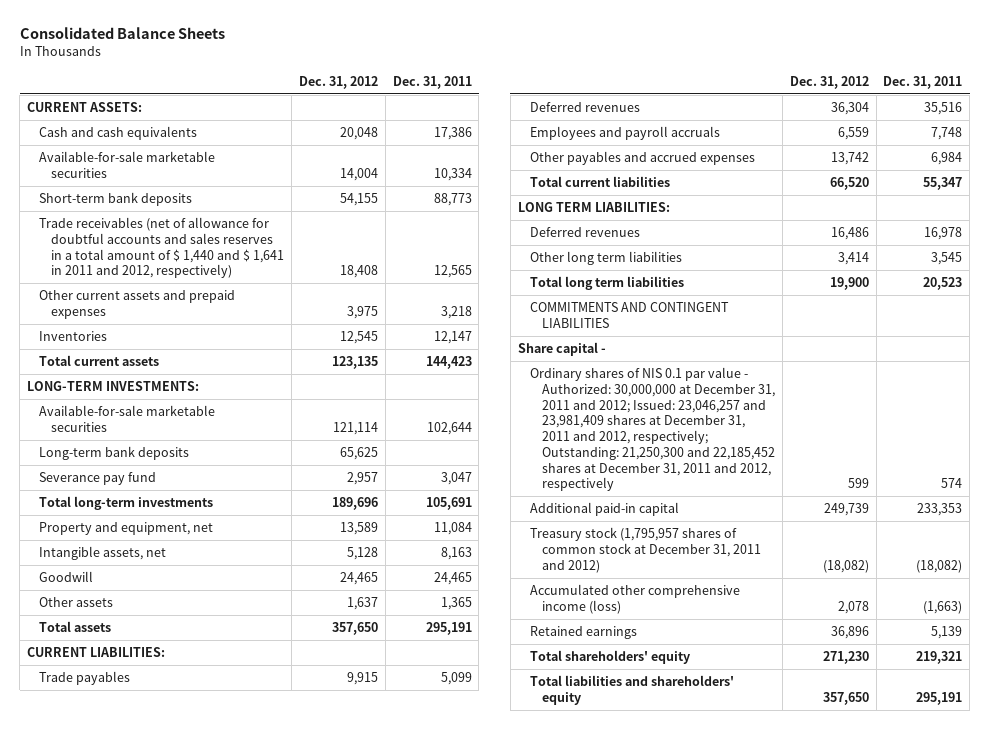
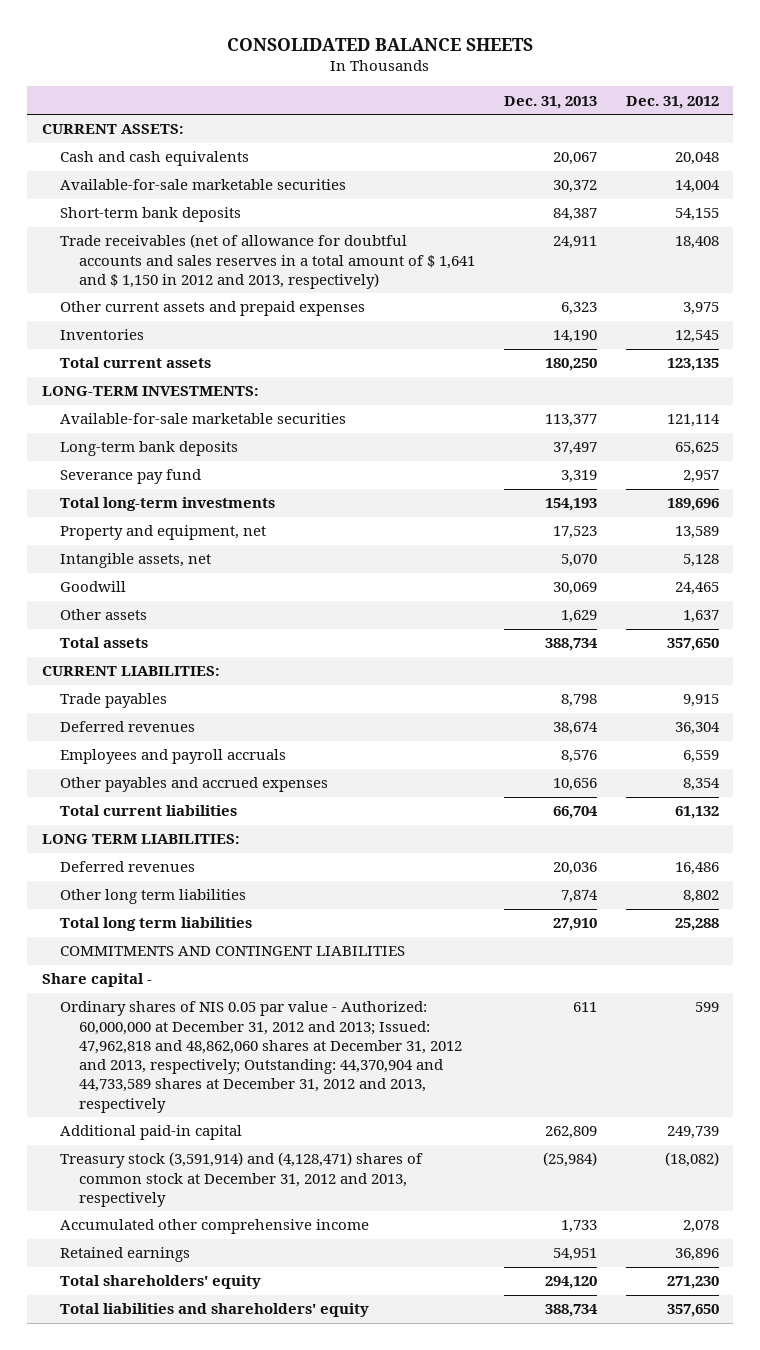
- Consolidated Balance Sheets
+ CONSOLIDATED BALANCE SHEETS
- | Dec. 31, 2012 | Dec. 31, 2011
+ | Dec. 31, 2013 | Dec. 31, 2012
- Trade receivables (net of allowance for doubtful accounts and sales reserves in a total amount of $ 1,440 and $ 1,641 in 2011 and 2012, respectively) | 18,408 | 12,565
+ Trade receivables (net of allowance for doubtful accounts and sales reserves in a total amount of $ 1,641 and $ 1,150 in 2012 and 2013, respectively) | 24,911 | 18,408
- Other payables and accrued expenses | 13,742 | 6,984
- Total current liabilities | 66,520 | 55,347
+ Other payables and accrued expenses | 10,656 | 8,354
+ Total current liabilities | 66,704 | 61,132
- Other long term liabilities | 3,414 | 3,545
- Total long term liabilities | 19,900 | 20,523
+ Other long term liabilities | 7,874 | 8,802
+ Total long term liabilities | 27,910 | 25,288
- Ordinary shares of NIS 0.1 par value - Authorized: 30,000,000 at December 31, 2011 and 2012; Issued: 23,046,257 and 23,981,409 shares at December 31, 2011 and 2012, respectively; Outstanding: 21,250,300 and 22,185,452 shares at December 31, 2011 and 2012, respectively | 599 | 574
+ Ordinary shares of NIS 0.05 par value - Authorized: 60,000,000 at December 31, 2012 and 2013; Issued: 47,962,818 and 48,862,060 shares at December 31, 2012 and 2013, respectively; Outstanding: 44,370,904 and 44,733,589 shares at December 31, 2012 and 2013, respectively | 611 | 599
- Treasury stock (1,795,957 shares of common stock at December 31, 2011 and 2012) | (18,082) | (18,082)
- Accumulated other comprehensive income (loss) | 2,078 | (1,663)
+ Treasury stock (3,591,914) and (4,128,471) shares of common stock at December 31, 2012 and 2013, respectively | (25,984) | (18,082)
+ Accumulated other comprehensive income | 1,733 | 2,078

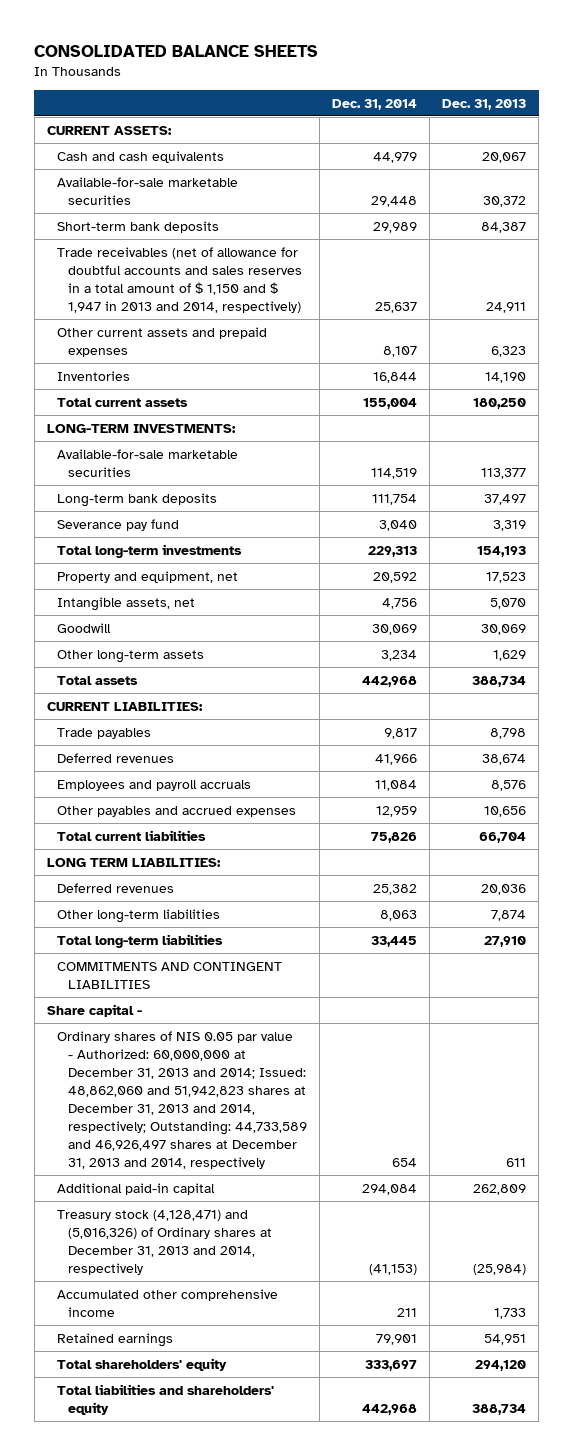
- | Dec. 31, 2013 | Dec. 31, 2012
+ | Dec. 31, 2014 | Dec. 31, 2013
- Trade receivables (net of allowance for doubtful accounts and sales reserves in a total amount of $ 1,641 and $ 1,150 in 2012 and 2013, respectively) | 24,911 | 18,408
+ Trade receivables (net of allowance for doubtful accounts and sales reserves in a total amount of $ 1,150 and $ 1,947 in 2013 and 2014, respectively) | 25,637 | 24,911
- Other assets | 1,629 | 1,637
+ Other long-term assets | 3,234 | 1,629
- Other long term liabilities | 7,874 | 8,802
- Total long term liabilities | 27,910 | 25,288
+ Other long-term liabilities | 8,063 | 7,874
+ Total long-term liabilities | 33,445 | 27,910
- Ordinary shares of NIS 0.05 par value - Authorized: 60,000,000 at December 31, 2012 and 2013; Issued: 47,962,818 and 48,862,060 shares at December 31, 2012 and 2013, respectively; Outstanding: 44,370,904 and 44,733,589 shares at December 31, 2012 and 2013, respectively | 611 | 599
+ Ordinary shares of NIS 0.05 par value - Authorized: 60,000,000 at December 31, 2013 and 2014; Issued: 48,862,060 and 51,942,823 shares at December 31, 2013 and 2014, respectively; Outstanding: 44,733,589 and 46,926,497 shares at December 31, 2013 and 2014, respectively | 654 | 611
- Treasury stock (3,591,914) and (4,128,471) shares of common stock at December 31, 2012 and 2013, respectively | (25,984) | (18,082)
+ Treasury stock (4,128,471) and (5,016,326) of Ordinary shares at December 31, 2013 and 2014, respectively | (41,153) | (25,984)

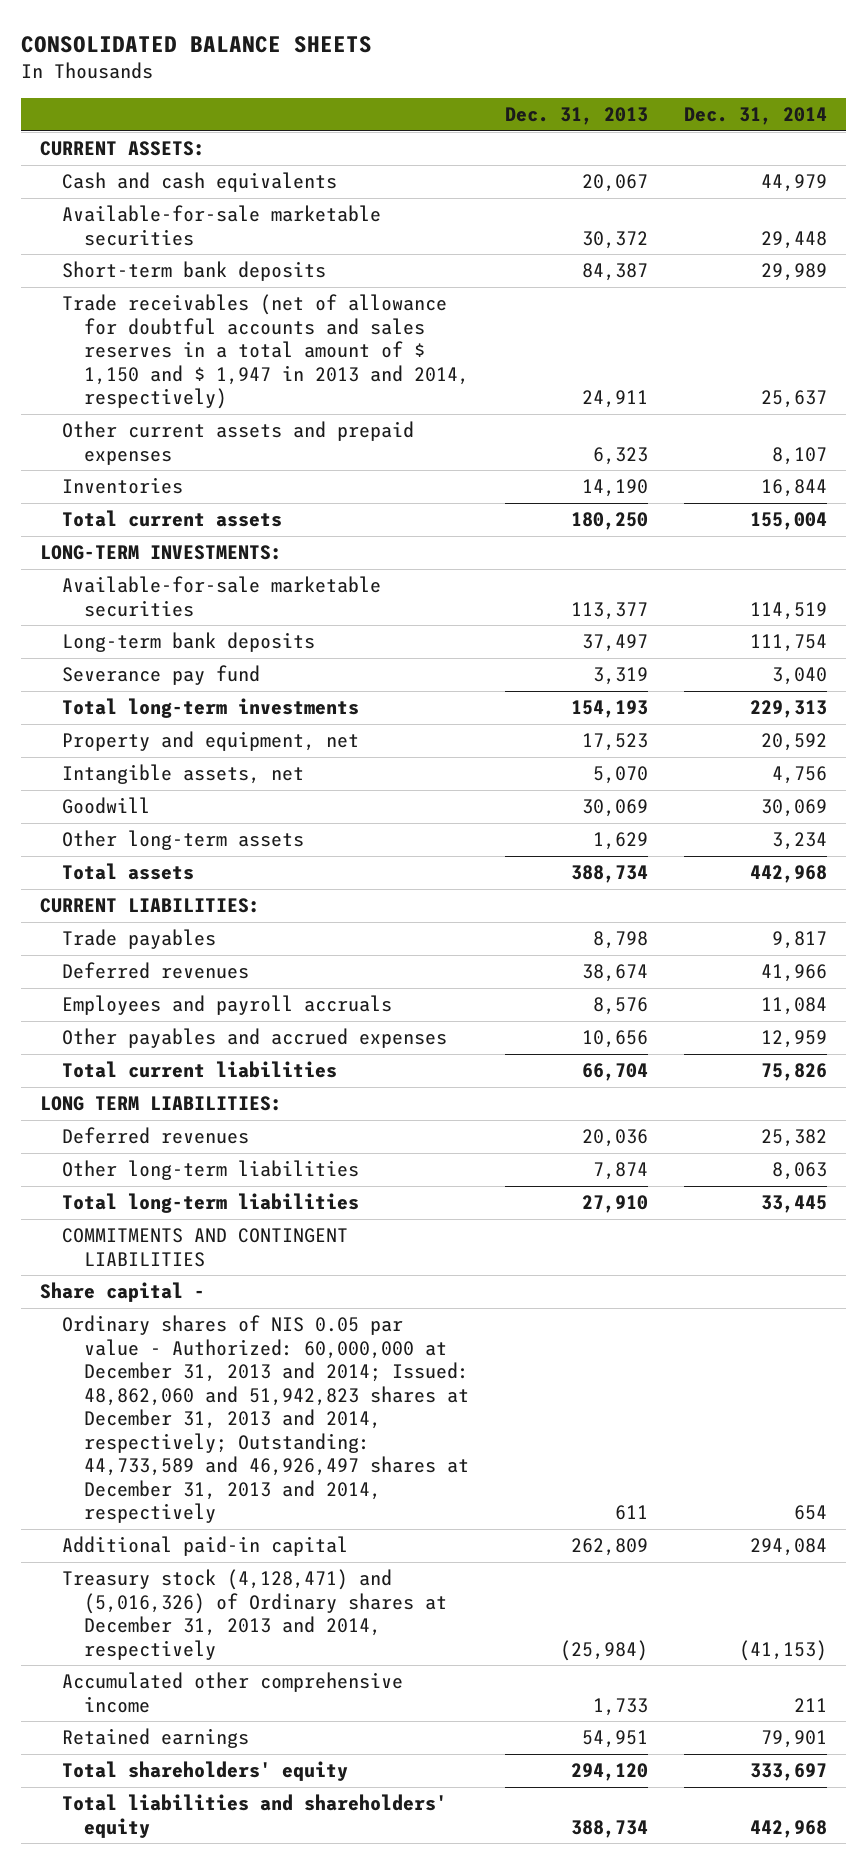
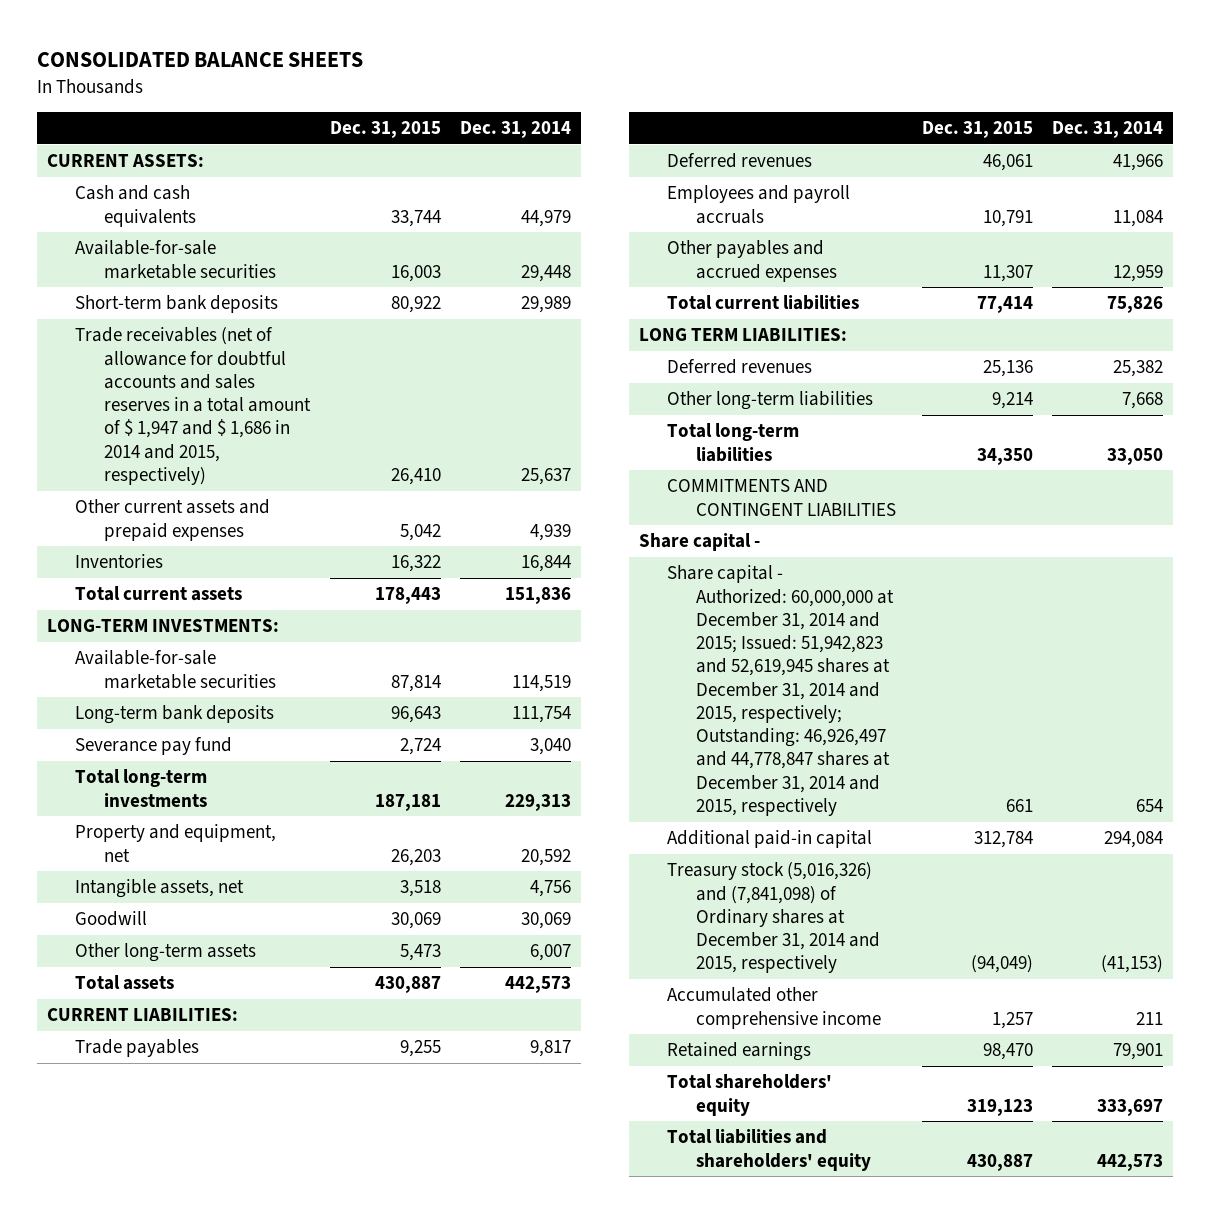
- | Dec. 31, 2013 | Dec. 31, 2014
+ | Dec. 31, 2015 | Dec. 31, 2014
- Trade receivables (net of allowance for doubtful accounts and sales reserves in a total amount of $ 1,150 and $ 1,947 in 2013 and 2014, respectively) | 24,911 | 25,637
- Other current assets and prepaid expenses | 6,323 | 8,107
+ Trade receivables (net of allowance for doubtful accounts and sales reserves in a total amount of $ 1,947 and $ 1,686 in 2014 and 2015, respectively) | 26,410 | 25,637
+ Other current assets and prepaid expenses | 5,042 | 4,939
- Total current assets | 180,250 | 155,004
+ Total current assets | 178,443 | 151,836
- Other long-term assets | 1,629 | 3,234
- Total assets | 388,734 | 442,968
+ Other long-term assets | 5,473 | 6,007
+ Total assets | 430,887 | 442,573
- Other long-term liabilities | 7,874 | 8,063
- Total long-term liabilities | 27,910 | 33,445
+ Other long-term liabilities | 9,214 | 7,668
+ Total long-term liabilities | 34,350 | 33,050
- Ordinary shares of NIS 0.05 par value - Authorized: 60,000,000 at December 31, 2013 and 2014; Issued: 48,862,060 and 51,942,823 shares at December 31, 2013 and 2014, respectively; Outstanding: 44,733,589 and 46,926,497 shares at December 31, 2013 and 2014, respectively | 611 | 654
+ Share capital - Authorized: 60,000,000 at December 31, 2014 and 2015; Issued: 51,942,823 and 52,619,945 shares at December 31, 2014 and 2015, respectively; Outstanding: 46,926,497 and 44,778,847 shares at December 31, 2014 and 2015, respectively | 661 | 654
- Treasury stock (4,128,471) and (5,016,326) of Ordinary shares at December 31, 2013 and 2014, respectively | (25,984) | (41,153)
+ Treasury stock (5,016,326) and (7,841,098) of Ordinary shares at December 31, 2014 and 2015, respectively | (94,049) | (41,153)
- Total liabilities and shareholders' equity | 388,734 | 442,968
+ Total liabilities and shareholders' equity | 430,887 | 442,573

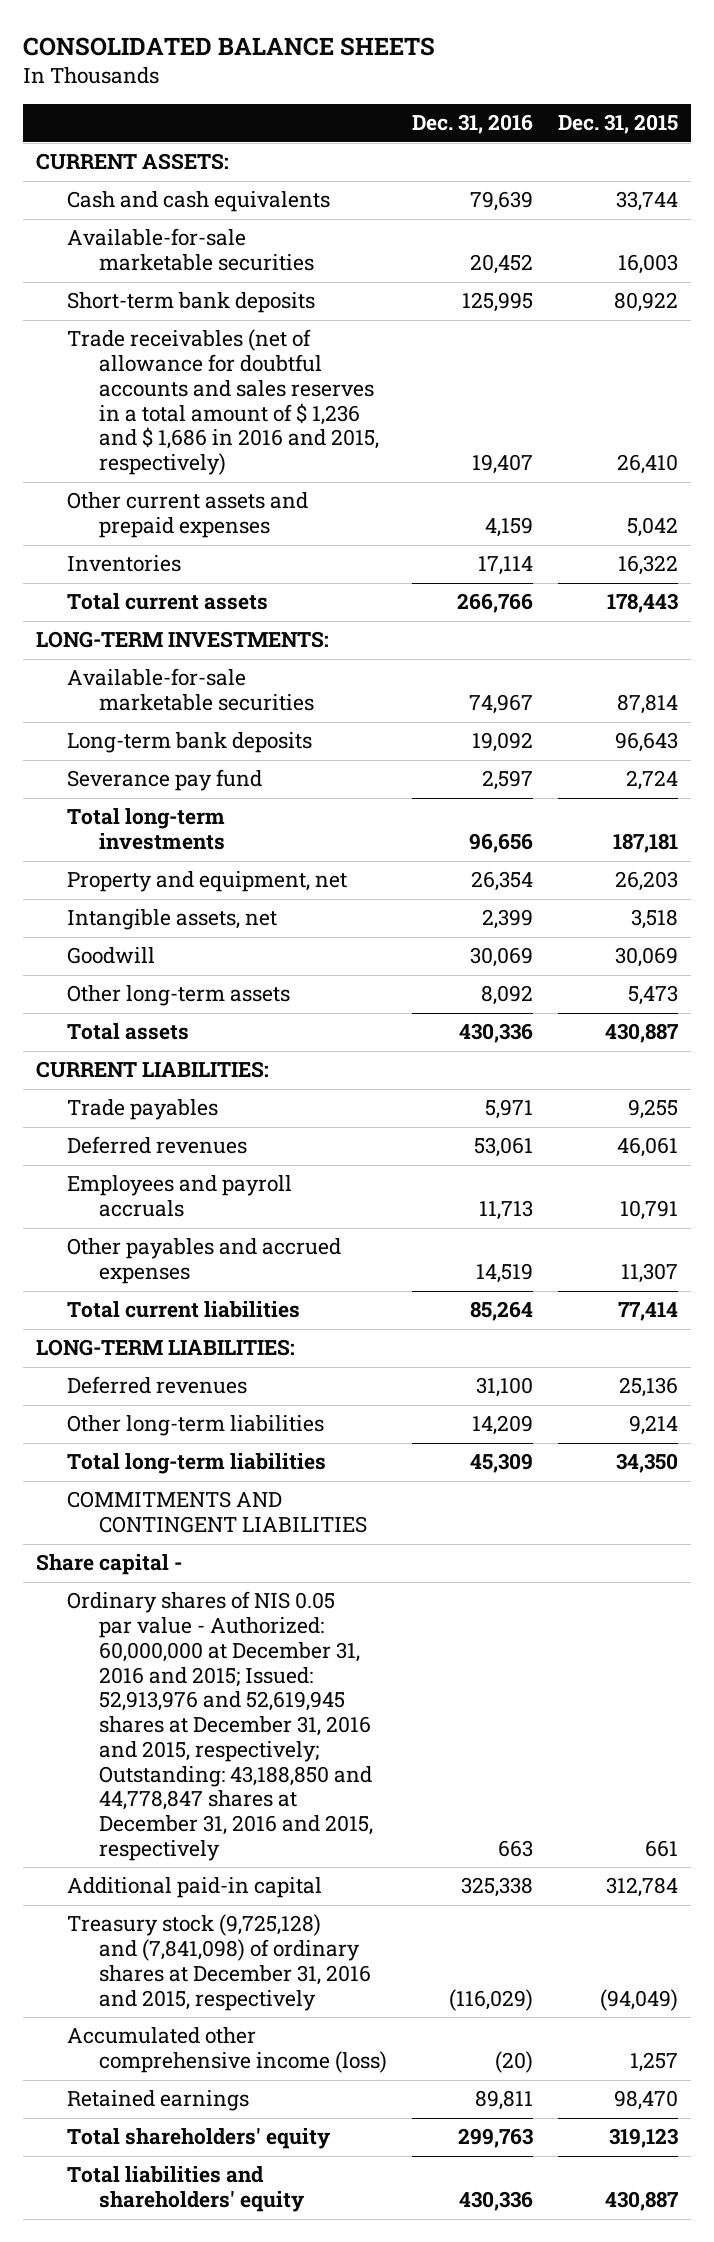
- | Dec. 31, 2015 | Dec. 31, 2014
+ | Dec. 31, 2016 | Dec. 31, 2015
- Trade receivables (net of allowance for doubtful accounts and sales reserves in a total amount of $ 1,947 and $ 1,686 in 2014 and 2015, respectively) | 26,410 | 25,637
+ Trade receivables (net of allowance for doubtful accounts and sales reserves in a total amount of $ 1,236 and $ 1,686 in 2016 and 2015, respectively) | 19,407 | 26,410
- LONG TERM LIABILITIES:
+ LONG-TERM LIABILITIES:
- Share capital - Authorized: 60,000,000 at December 31, 2014 and 2015; Issued: 51,942,823 and 52,619,945 shares at December 31, 2014 and 2015, respectively; Outstanding: 46,926,497 and 44,778,847 shares at December 31, 2014 and 2015, respectively | 661 | 654
+ Ordinary shares of NIS 0.05 par value - Authorized: 60,000,000 at December 31, 2016 and 2015; Issued: 52,913,976 and 52,619,945 shares at December 31, 2016 and 2015, respectively; Outstanding: 43,188,850 and 44,778,847 shares at December 31, 2016 and 2015, respectively | 663 | 661
- Treasury stock (5,016,326) and (7,841,098) of Ordinary shares at December 31, 2014 and 2015, respectively | (94,049) | (41,153)
- Accumulated other comprehensive income | 1,257 | 211
+ Treasury stock (9,725,128) and (7,841,098) of ordinary shares at December 31, 2016 and 2015, respectively | (116,029) | (94,049)
+ Accumulated other comprehensive income (loss) | (20) | 1,257

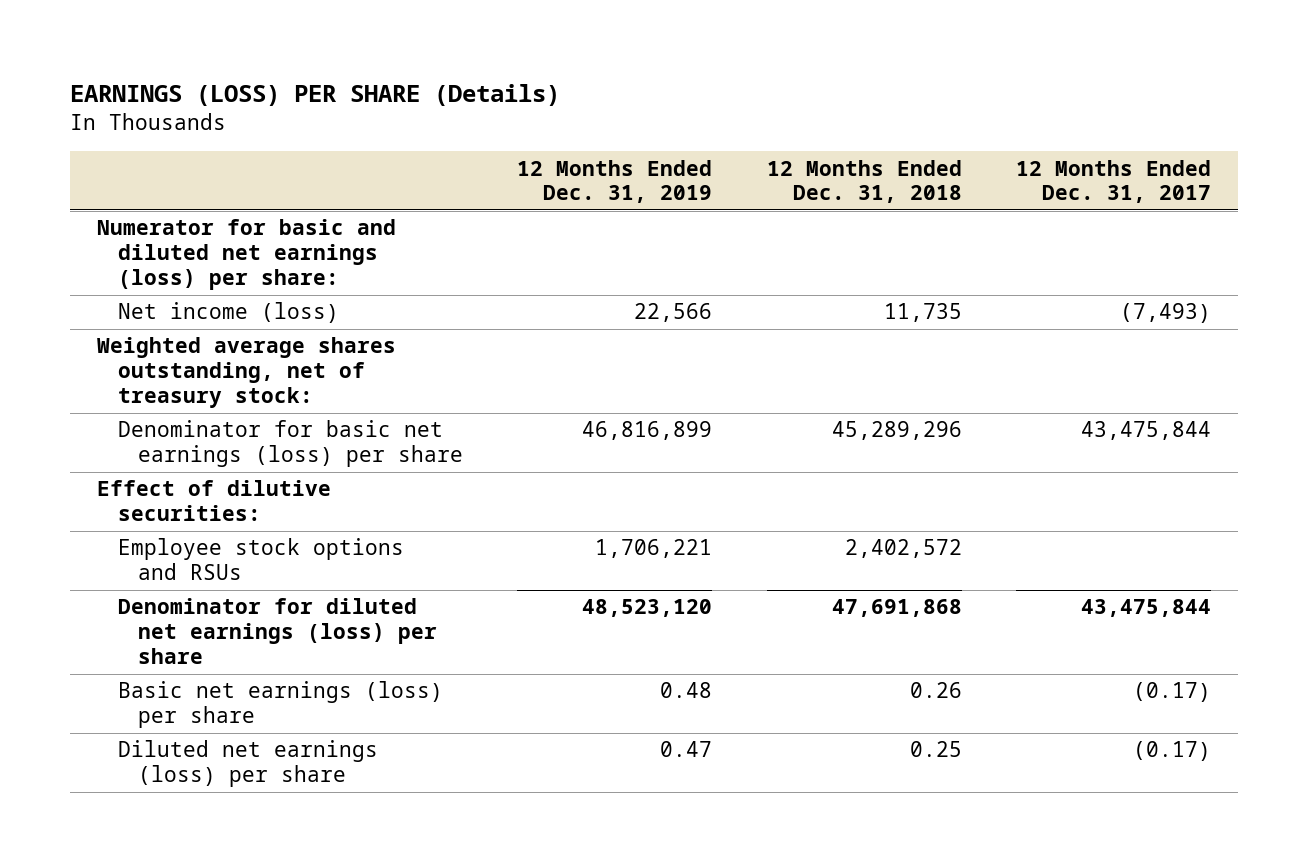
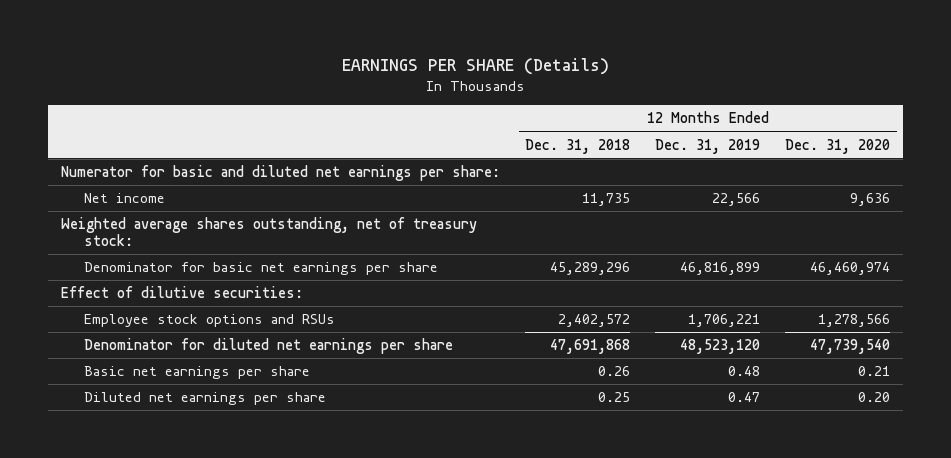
- EARNINGS (LOSS) PER SHARE (Details)
+ EARNINGS PER SHARE (Details)
- | 12 Months Ended Dec. 31, 2019 | 12 Months Ended Dec. 31, 2018 | 12 Months Ended Dec. 31, 2017
+ | 12 Months Ended Dec. 31, 2018 | 12 Months Ended Dec. 31, 2019 | 12 Months Ended Dec. 31, 2020
- Numerator for basic and diluted net earnings (loss) per share:
- Net income (loss) | 22,566 | 11,735 | (7,493)
+ Numerator for basic and diluted net earnings per share:
+ Net income | 11,735 | 22,566 | 9,636
- Denominator for basic net earnings (loss) per share | 46,816,899 | 45,289,296 | 43,475,844
+ Denominator for basic net earnings per share | 45,289,296 | 46,816,899 | 46,460,974
- Denominator for diluted net earnings (loss) per share | 48,523,120 | 47,691,868 | 43,475,844
- Basic net earnings (loss) per share | 0.48 | 0.26 | (0.17)
- Diluted net earnings (loss) per share | 0.47 | 0.25 | (0.17)
+ Denominator for diluted net earnings per share | 47,691,868 | 48,523,120 | 47,739,540
+ Basic net earnings per share | 0.26 | 0.48 | 0.21
+ Diluted net earnings per share | 0.25 | 0.47 | 0.20

